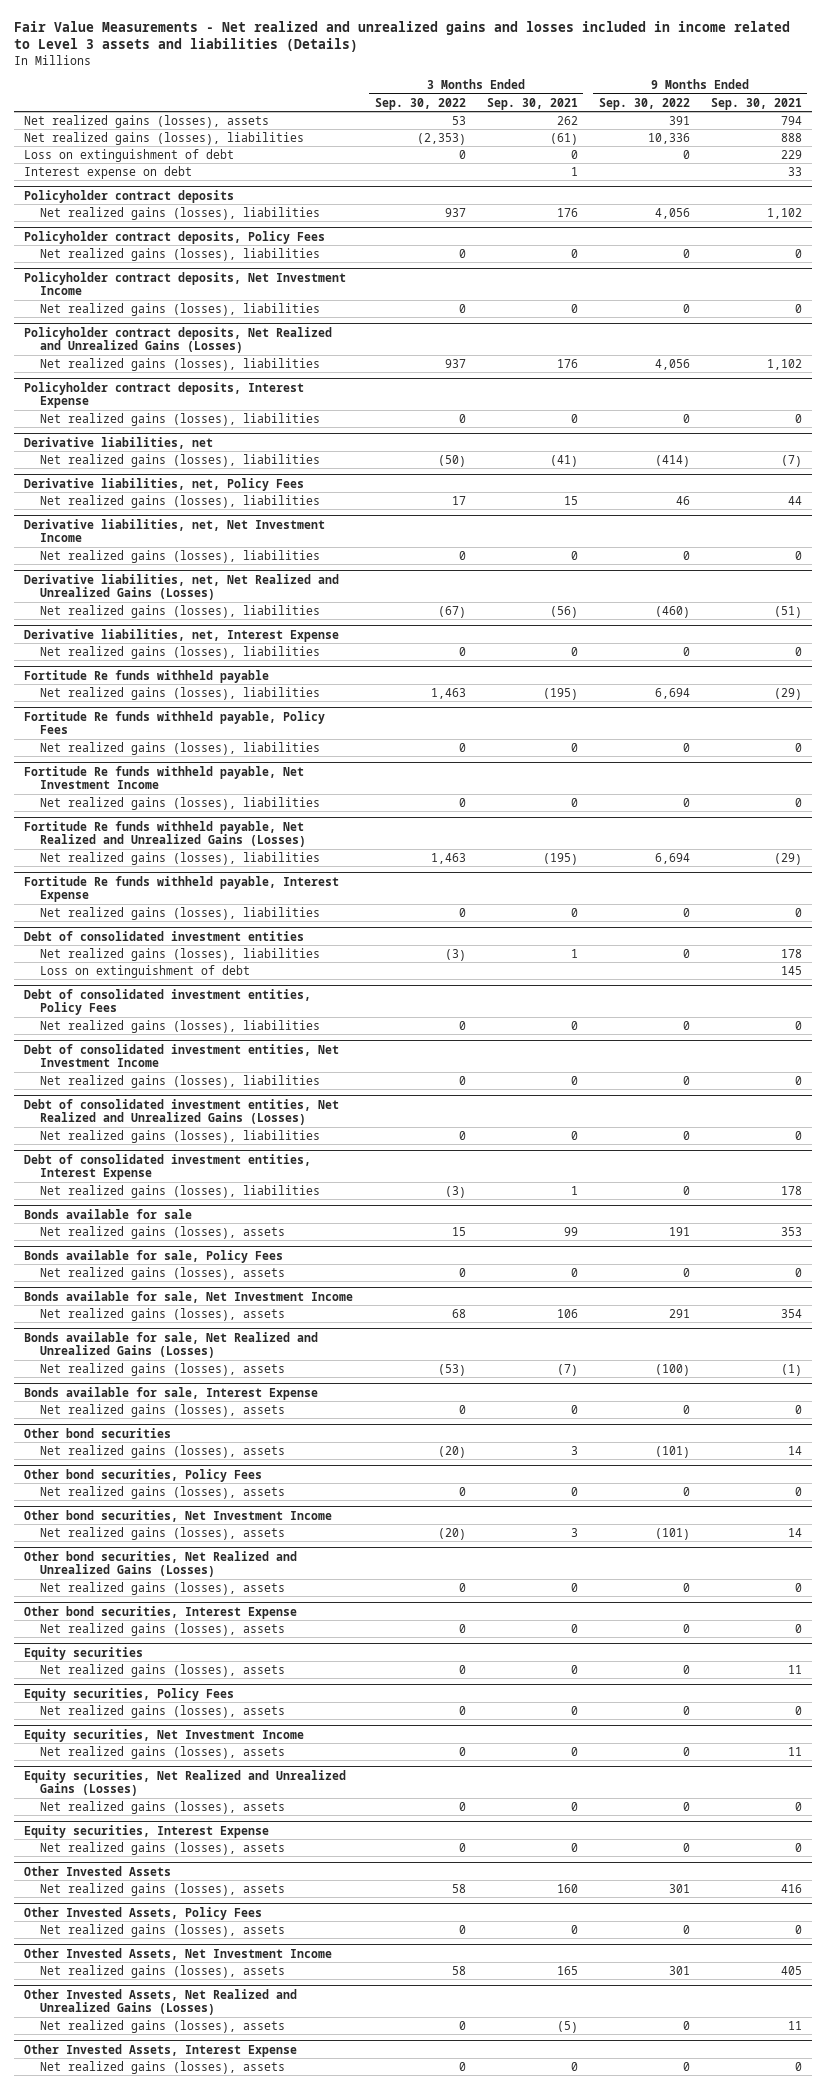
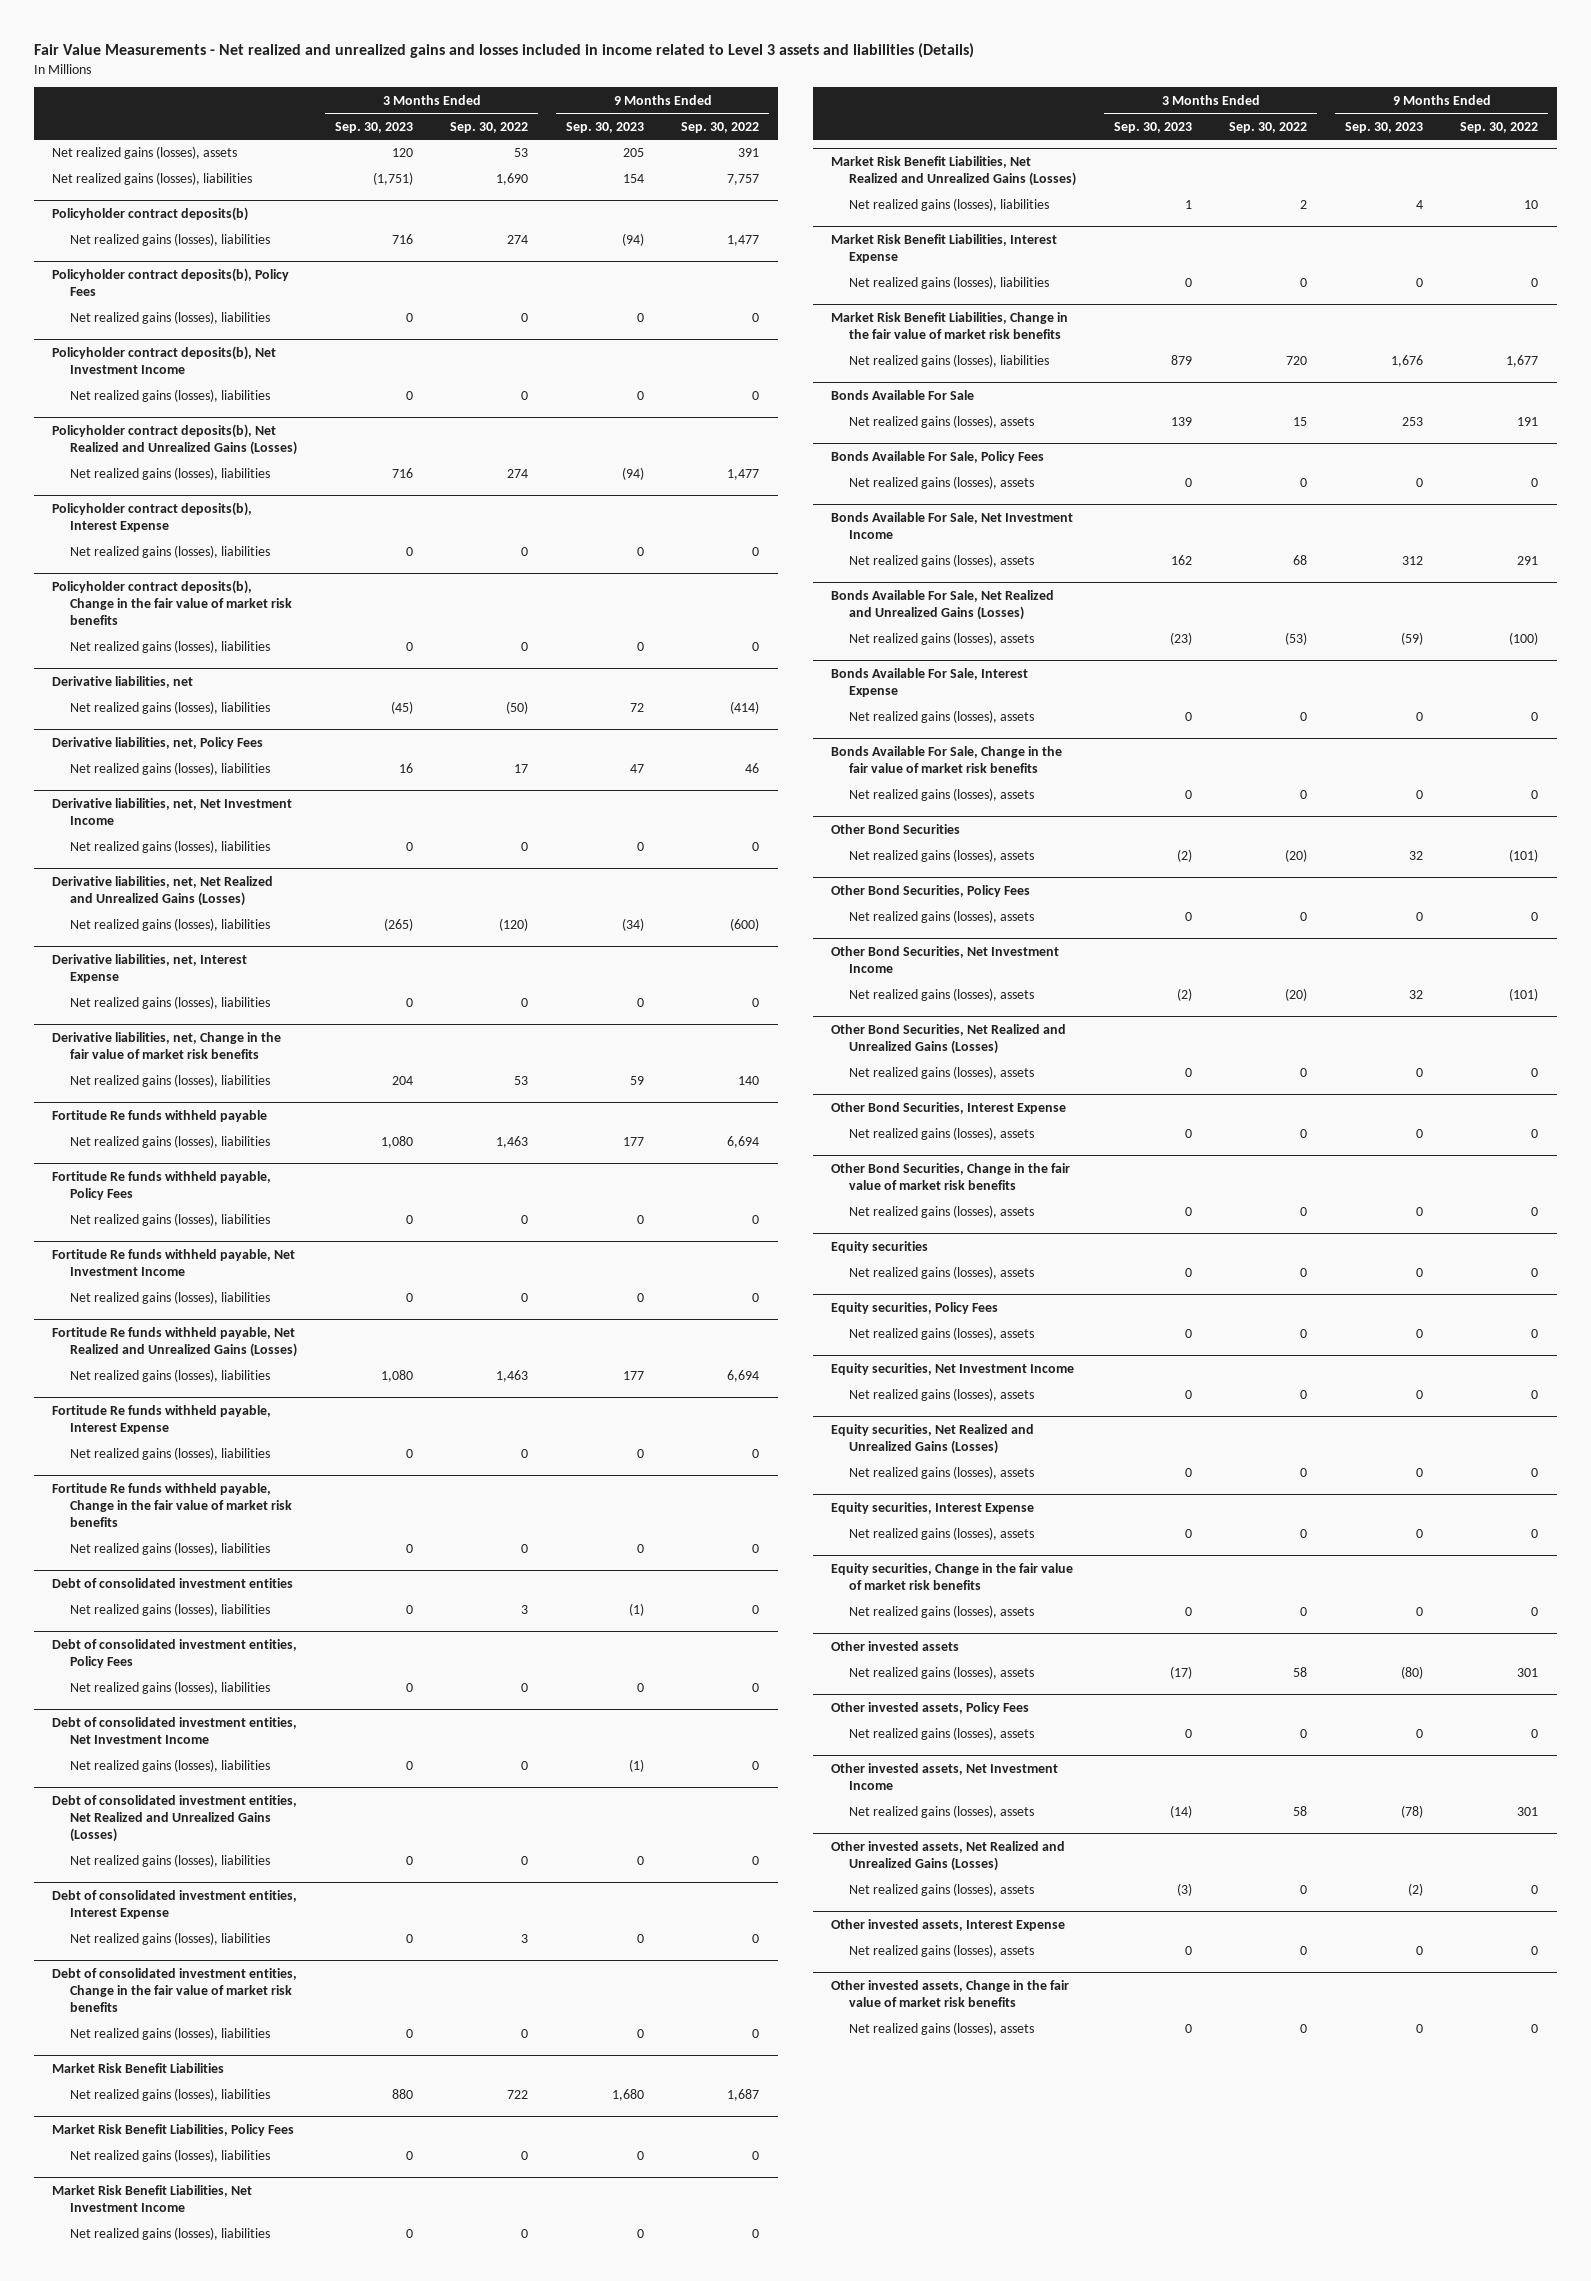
- | 3 Months Ended Sep. 30, 2022 | 3 Months Ended Sep. 30, 2021 | 9 Months Ended Sep. 30, 2022 | 9 Months Ended Sep. 30, 2021
+ | 3 Months Ended Sep. 30, 2023 | 3 Months Ended Sep. 30, 2022 | 9 Months Ended Sep. 30, 2023 | 9 Months Ended Sep. 30, 2022
- Net realized gains (losses), liabilities | (2,353) | (61) | 10,336 | 888
- Loss on extinguishment of debt | 0 | 0 | 0 | 229
- Interest expense on debt | | 1 | | 33
- Policyholder contract deposits
- Net realized gains (losses), liabilities | 937 | 176 | 4,056 | 1,102
- Policyholder contract deposits, Policy Fees
+ Net realized gains (losses), liabilities | (1,751) | 1,690 | 154 | 7,757
+ Policyholder contract deposits(b)
+ Net realized gains (losses), liabilities | 716 | 274 | (94) | 1,477
+ Policyholder contract deposits(b), Policy Fees
- Policyholder contract deposits, Net Investment Income
+ Policyholder contract deposits(b), Net Investment Income
- Policyholder contract deposits, Net Realized and Unrealized Gains (Losses)
- Net realized gains (losses), liabilities | 937 | 176 | 4,056 | 1,102
- Policyholder contract deposits, Interest Expense
+ Policyholder contract deposits(b), Net Realized and Unrealized Gains (Losses)
+ Net realized gains (losses), liabilities | 716 | 274 | (94) | 1,477
+ Policyholder contract deposits(b), Interest Expense
+ Policyholder contract deposits(b), Change in the fair value of market risk benefits
+ Net realized gains (losses), liabilities | 0 | 0 | 0 | 0
@ Derivative liabilities, net, Net Realized and Unrealized Gains (Losses)
- Net realized gains (losses), liabilities | (67) | (56) | (460) | (51)
+ Net realized gains (losses), liabilities | (265) | (120) | (34) | (600)
+ Derivative liabilities, net, Change in the fair value of market risk benefits
+ Net realized gains (losses), liabilities | 204 | 53 | 59 | 140
+ Fortitude Re funds withheld payable, Change in the fair value of market risk benefits
+ Net realized gains (losses), liabilities | 0 | 0 | 0 | 0
@ Debt of consolidated investment entities
- Net realized gains (losses), liabilities | (3) | 1 | 0 | 178
- Loss on extinguishment of debt | | | | 145
+ Net realized gains (losses), liabilities | 0 | 3 | (1) | 0
@ Debt of consolidated investment entities, Interest Expense
- Net realized gains (losses), liabilities | (3) | 1 | 0 | 178
- Bonds available for sale
@ Debt of consolidated investment entities, Interest Expense
+ Net realized gains (losses), liabilities | 0 | 3 | 0 | 0
+ Debt of consolidated investment entities, Change in the fair value of market risk benefits
+ Net realized gains (losses), liabilities | 0 | 0 | 0 | 0
+ Market Risk Benefit Liabilities
+ Net realized gains (losses), liabilities | 880 | 722 | 1,680 | 1,687
+ Market Risk Benefit Liabilities, Policy Fees
+ Net realized gains (losses), liabilities | 0 | 0 | 0 | 0
+ Market Risk Benefit Liabilities, Net Investment Income
+ Net realized gains (losses), liabilities | 0 | 0 | 0 | 0
+ Market Risk Benefit Liabilities, Net Realized and Unrealized Gains (Losses)
+ Net realized gains (losses), liabilities | 1 | 2 | 4 | 10
+ Market Risk Benefit Liabilities, Interest Expense
+ Net realized gains (losses), liabilities | 0 | 0 | 0 | 0
+ Market Risk Benefit Liabilities, Change in the fair value of market risk benefits
+ Net realized gains (losses), liabilities | 879 | 720 | 1,676 | 1,677
+ Bonds Available For Sale
- Bonds available for sale, Policy Fees
+ Bonds Available For Sale, Policy Fees
- Bonds available for sale, Net Investment Income
+ Bonds Available For Sale, Net Investment Income
- Bonds available for sale, Net Realized and Unrealized Gains (Losses)
+ Bonds Available For Sale, Net Realized and Unrealized Gains (Losses)
- Bonds available for sale, Interest Expense
+ Bonds Available For Sale, Interest Expense
- Other bond securities
+ Bonds Available For Sale, Change in the fair value of market risk benefits
+ Net realized gains (losses), assets | 0 | 0 | 0 | 0
+ Other Bond Securities
- Other bond securities, Policy Fees
+ Other Bond Securities, Policy Fees
- Other bond securities, Net Investment Income
+ Other Bond Securities, Net Investment Income
- Other bond securities, Net Realized and Unrealized Gains (Losses)
+ Other Bond Securities, Net Realized and Unrealized Gains (Losses)
- Other bond securities, Interest Expense
+ Other Bond Securities, Interest Expense
+ Other Bond Securities, Change in the fair value of market risk benefits
+ Net realized gains (losses), assets | 0 | 0 | 0 | 0
- Other Invested Assets
+ Equity securities, Change in the fair value of market risk benefits
+ Net realized gains (losses), assets | 0 | 0 | 0 | 0
+ Other invested assets
- Other Invested Assets, Policy Fees
+ Other invested assets, Policy Fees
- Other Invested Assets, Net Investment Income
+ Other invested assets, Net Investment Income
- Other Invested Assets, Net Realized and Unrealized Gains (Losses)
+ Other invested assets, Net Realized and Unrealized Gains (Losses)
- Other Invested Assets, Interest Expense
+ Other invested assets, Interest Expense
+ Other invested assets, Change in the fair value of market risk benefits
+ Net realized gains (losses), assets | 0 | 0 | 0 | 0

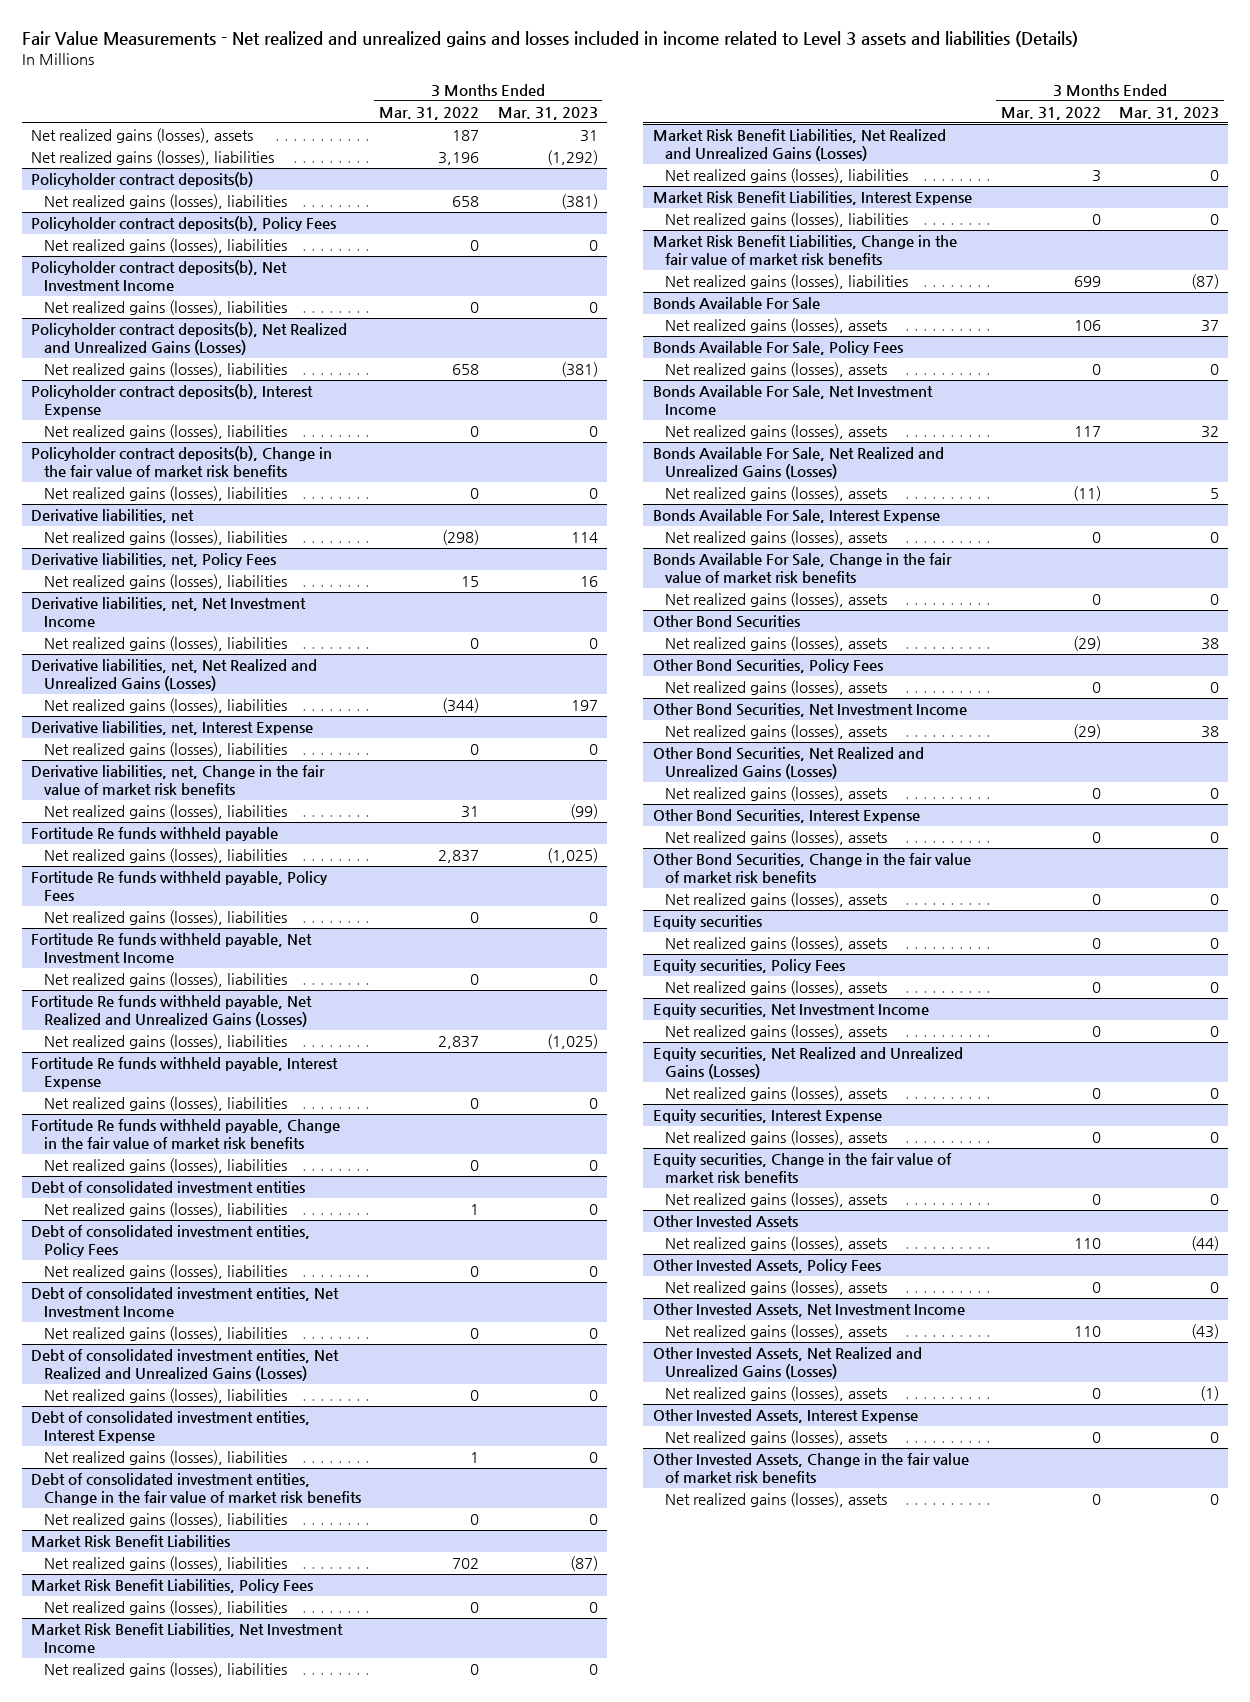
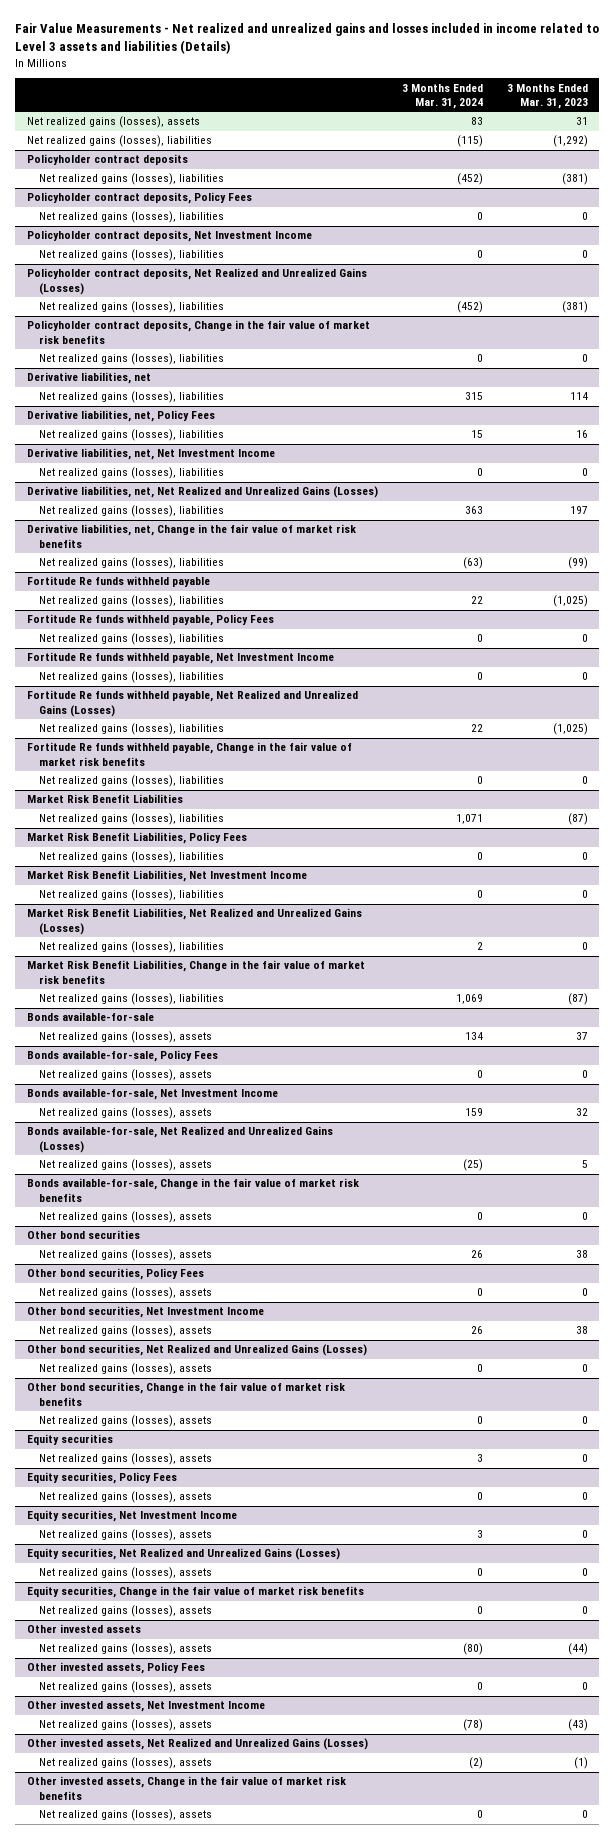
- | 3 Months Ended Mar. 31, 2022 | 3 Months Ended Mar. 31, 2023
+ | 3 Months Ended Mar. 31, 2024 | 3 Months Ended Mar. 31, 2023
- Policyholder contract deposits(b)
+ Policyholder contract deposits
- Policyholder contract deposits(b), Policy Fees
+ Policyholder contract deposits, Policy Fees
- Policyholder contract deposits(b), Net Investment Income
+ Policyholder contract deposits, Net Investment Income
- Policyholder contract deposits(b), Net Realized and Unrealized Gains (Losses)
+ Policyholder contract deposits, Net Realized and Unrealized Gains (Losses)
- Policyholder contract deposits(b), Interest Expense
- Net realized gains (losses), liabilities | 0 | 0
- Policyholder contract deposits(b), Change in the fair value of market risk benefits
+ Policyholder contract deposits, Change in the fair value of market risk benefits
- Derivative liabilities, net, Interest Expense
- Net realized gains (losses), liabilities | 0 | 0
- Fortitude Re funds withheld payable, Interest Expense
- Net realized gains (losses), liabilities | 0 | 0
- Debt of consolidated investment entities
- Net realized gains (losses), liabilities | 1 | 0
- Debt of consolidated investment entities, Policy Fees
- Net realized gains (losses), liabilities | 0 | 0
- Debt of consolidated investment entities, Net Investment Income
- Net realized gains (losses), liabilities | 0 | 0
- Debt of consolidated investment entities, Net Realized and Unrealized Gains (Losses)
- Net realized gains (losses), liabilities | 0 | 0
- Debt of consolidated investment entities, Interest Expense
- Net realized gains (losses), liabilities | 1 | 0
- Debt of consolidated investment entities, Change in the fair value of market risk benefits
- Net realized gains (losses), liabilities | 0 | 0
- Market Risk Benefit Liabilities, Interest Expense
- Net realized gains (losses), liabilities | 0 | 0
- Bonds Available For Sale
+ Bonds available-for-sale
- Bonds Available For Sale, Policy Fees
+ Bonds available-for-sale, Policy Fees
- Bonds Available For Sale, Net Investment Income
+ Bonds available-for-sale, Net Investment Income
- Bonds Available For Sale, Net Realized and Unrealized Gains (Losses)
+ Bonds available-for-sale, Net Realized and Unrealized Gains (Losses)
- Bonds Available For Sale, Interest Expense
- Net realized gains (losses), assets | 0 | 0
- Bonds Available For Sale, Change in the fair value of market risk benefits
+ Bonds available-for-sale, Change in the fair value of market risk benefits
- Other Bond Securities
+ Other bond securities
- Other Bond Securities, Policy Fees
+ Other bond securities, Policy Fees
- Other Bond Securities, Net Investment Income
+ Other bond securities, Net Investment Income
- Other Bond Securities, Net Realized and Unrealized Gains (Losses)
- Net realized gains (losses), assets | 0 | 0
- Other Bond Securities, Interest Expense
+ Other bond securities, Net Realized and Unrealized Gains (Losses)
- Other Bond Securities, Change in the fair value of market risk benefits
+ Other bond securities, Change in the fair value of market risk benefits
- Equity securities, Interest Expense
- Net realized gains (losses), assets | 0 | 0
- Other Invested Assets
+ Other invested assets
- Other Invested Assets, Policy Fees
+ Other invested assets, Policy Fees
- Other Invested Assets, Net Investment Income
+ Other invested assets, Net Investment Income
- Other Invested Assets, Net Realized and Unrealized Gains (Losses)
+ Other invested assets, Net Realized and Unrealized Gains (Losses)
- Other Invested Assets, Interest Expense
- Net realized gains (losses), assets | 0 | 0
- Other Invested Assets, Change in the fair value of market risk benefits
+ Other invested assets, Change in the fair value of market risk benefits

